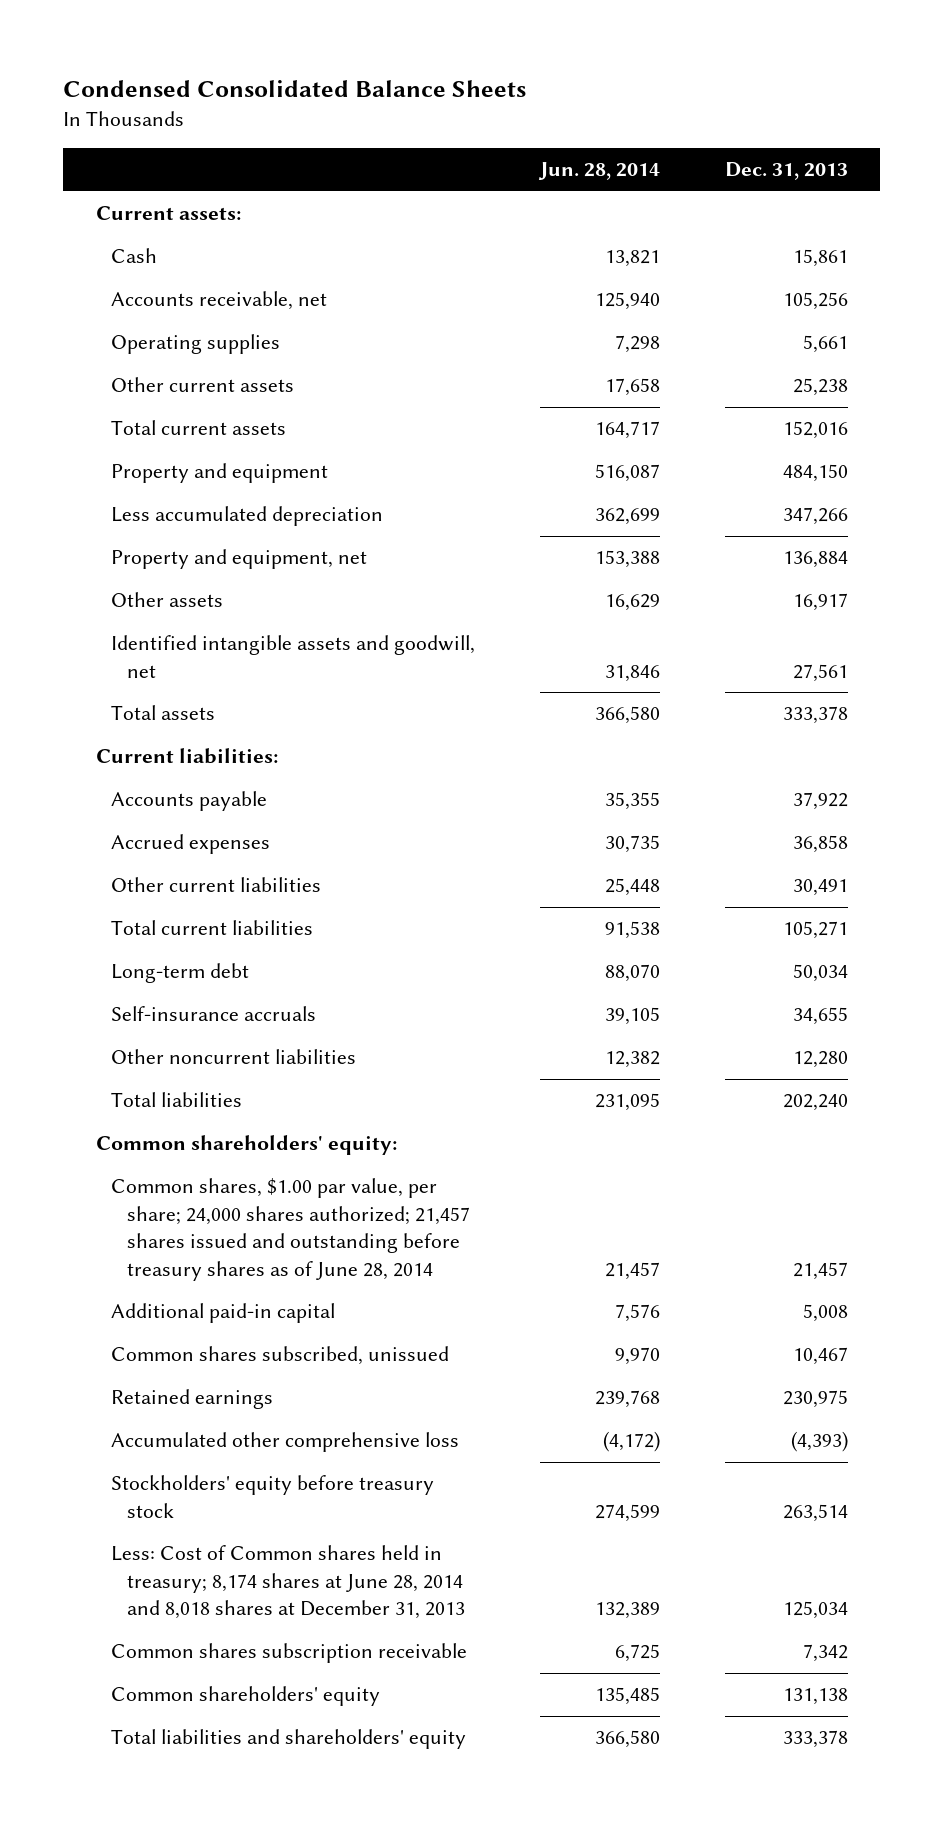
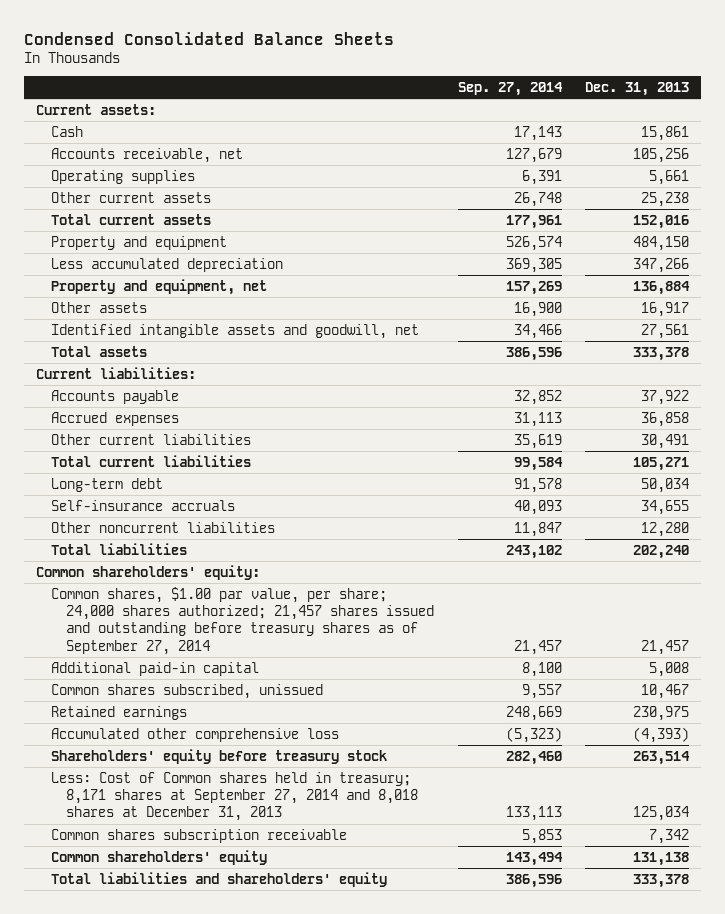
- | Jun. 28, 2014 | Dec. 31, 2013
+ | Sep. 27, 2014 | Dec. 31, 2013
- Common shares, $1.00 par value, per share; 24,000 shares authorized; 21,457 shares issued and outstanding before treasury shares as of June 28, 2014 | 21,457 | 21,457
+ Common shares, $1.00 par value, per share; 24,000 shares authorized; 21,457 shares issued and outstanding before treasury shares as of September 27, 2014 | 21,457 | 21,457
- Stockholders' equity before treasury stock | 274,599 | 263,514
- Less: Cost of Common shares held in treasury; 8,174 shares at June 28, 2014 and 8,018 shares at December 31, 2013 | 132,389 | 125,034
+ Shareholders' equity before treasury stock | 282,460 | 263,514
+ Less: Cost of Common shares held in treasury; 8,171 shares at September 27, 2014 and 8,018 shares at December 31, 2013 | 133,113 | 125,034

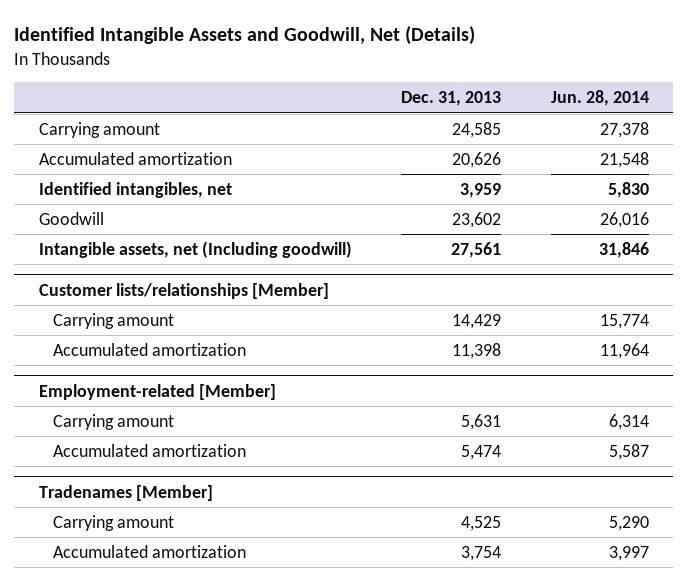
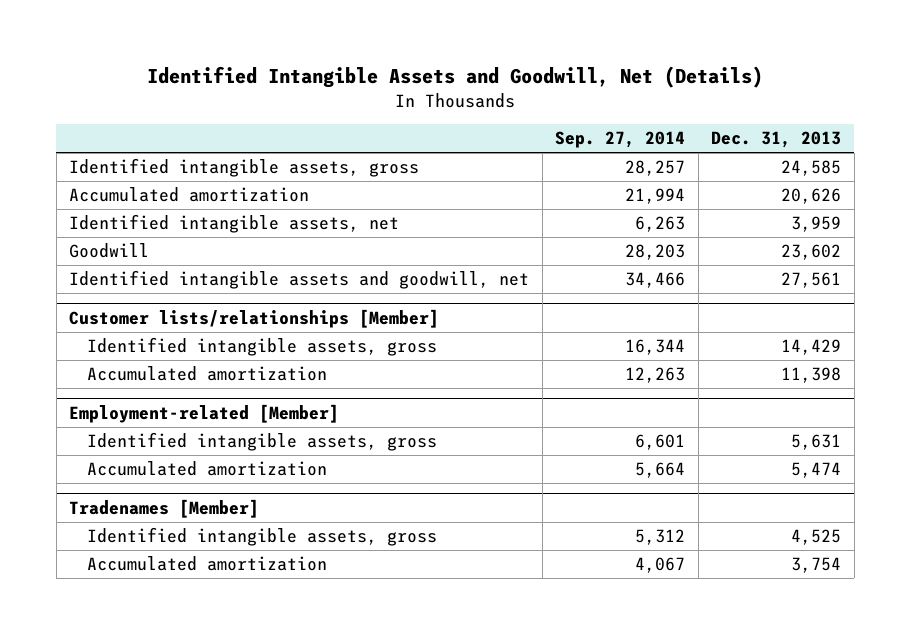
- | Dec. 31, 2013 | Jun. 28, 2014
+ | Sep. 27, 2014 | Dec. 31, 2013
- Carrying amount | 24,585 | 27,378
+ Identified intangible assets, gross | 28,257 | 24,585
- Identified intangibles, net | 3,959 | 5,830
+ Identified intangible assets, net | 6,263 | 3,959
- Intangible assets, net (Including goodwill) | 27,561 | 31,846
+ Identified intangible assets and goodwill, net | 34,466 | 27,561
@ Customer lists/relationships [Member]
- Carrying amount | 14,429 | 15,774
+ Identified intangible assets, gross | 16,344 | 14,429
@ Employment-related [Member]
- Carrying amount | 5,631 | 6,314
+ Identified intangible assets, gross | 6,601 | 5,631
@ Tradenames [Member]
- Carrying amount | 4,525 | 5,290
+ Identified intangible assets, gross | 5,312 | 4,525

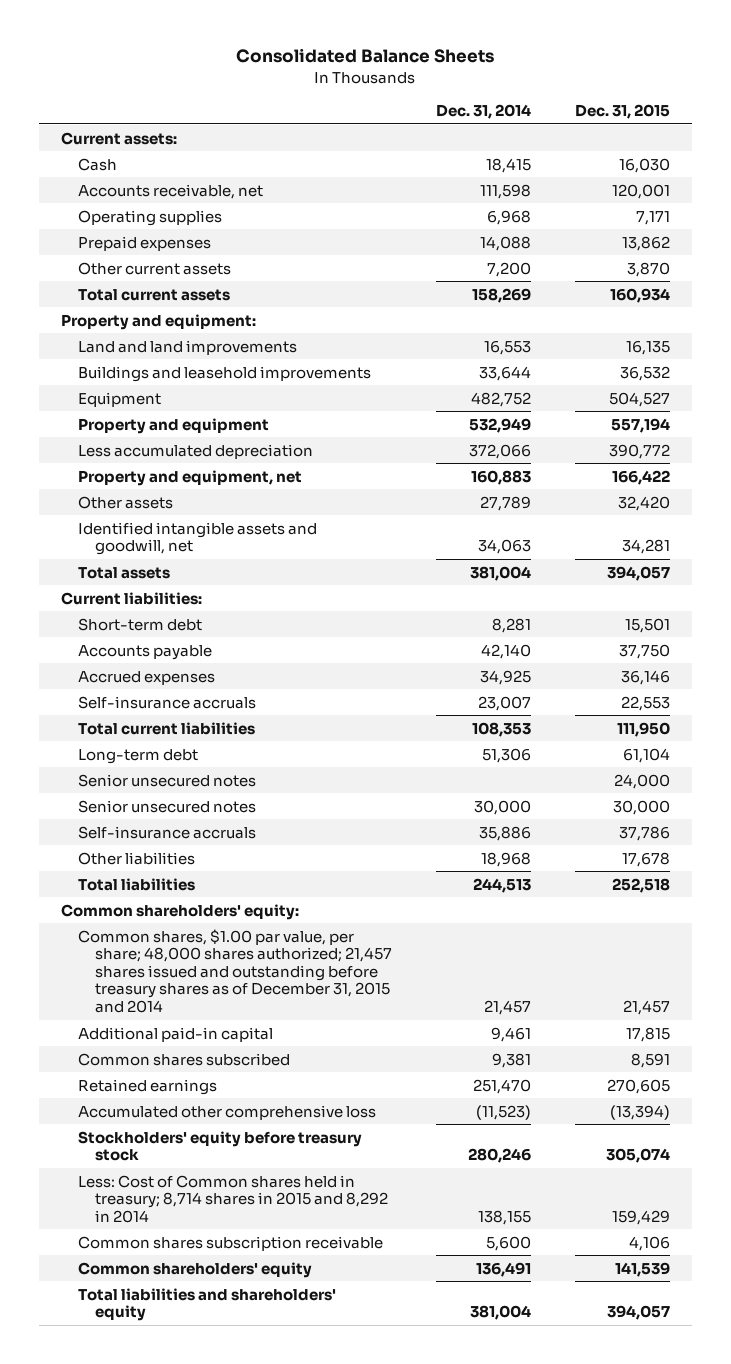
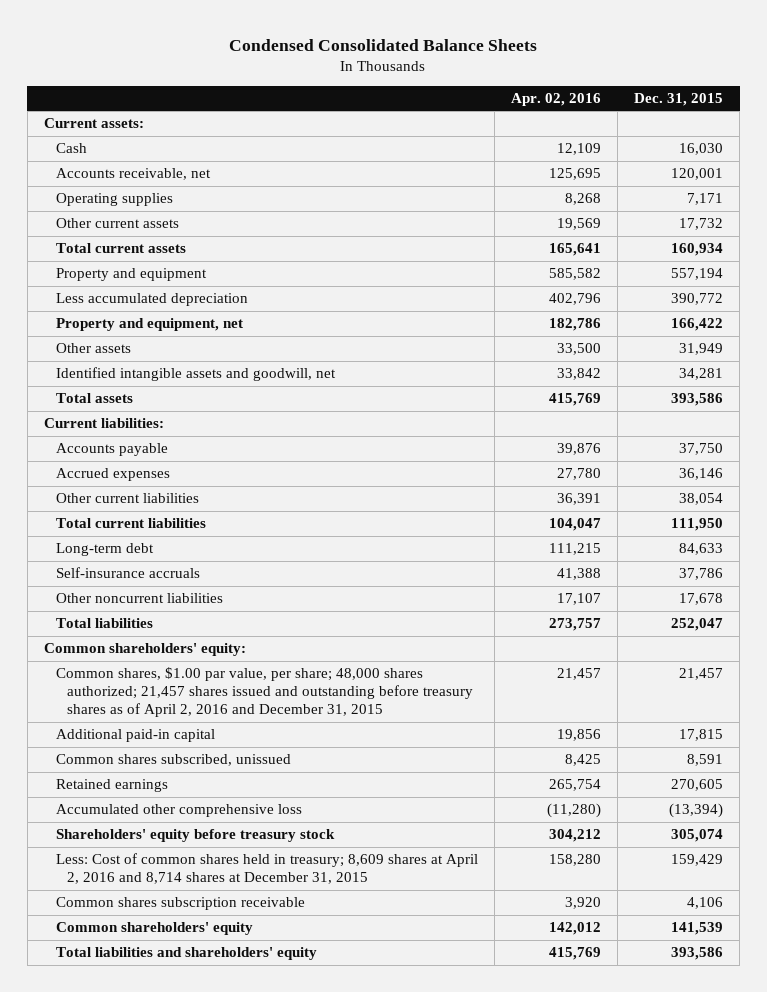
- Consolidated Balance Sheets
+ Condensed Consolidated Balance Sheets
- | Dec. 31, 2014 | Dec. 31, 2015
+ | Apr. 02, 2016 | Dec. 31, 2015
- Prepaid expenses | 14,088 | 13,862
- Other current assets | 7,200 | 3,870
+ Other current assets | 19,569 | 17,732
- Property and equipment:
- Land and land improvements | 16,553 | 16,135
- Buildings and leasehold improvements | 33,644 | 36,532
- Equipment | 482,752 | 504,527
- Other assets | 27,789 | 32,420
+ Other assets | 33,500 | 31,949
- Total assets | 381,004 | 394,057
+ Total assets | 415,769 | 393,586
- Short-term debt | 8,281 | 15,501
- Self-insurance accruals | 23,007 | 22,553
+ Other current liabilities | 36,391 | 38,054
- Long-term debt | 51,306 | 61,104
- Senior unsecured notes | | 24,000
- Senior unsecured notes | 30,000 | 30,000
+ Long-term debt | 111,215 | 84,633
- Other liabilities | 18,968 | 17,678
- Total liabilities | 244,513 | 252,518
+ Other noncurrent liabilities | 17,107 | 17,678
+ Total liabilities | 273,757 | 252,047
- Common shares, $1.00 par value, per share; 48,000 shares authorized; 21,457 shares issued and outstanding before treasury shares as of December 31, 2015 and 2014 | 21,457 | 21,457
+ Common shares, $1.00 par value, per share; 48,000 shares authorized; 21,457 shares issued and outstanding before treasury shares as of April 2, 2016 and December 31, 2015 | 21,457 | 21,457
- Common shares subscribed | 9,381 | 8,591
+ Common shares subscribed, unissued | 8,425 | 8,591
- Stockholders' equity before treasury stock | 280,246 | 305,074
- Less: Cost of Common shares held in treasury; 8,714 shares in 2015 and 8,292 in 2014 | 138,155 | 159,429
+ Shareholders' equity before treasury stock | 304,212 | 305,074
+ Less: Cost of common shares held in treasury; 8,609 shares at April 2, 2016 and 8,714 shares at December 31, 2015 | 158,280 | 159,429
- Total liabilities and shareholders' equity | 381,004 | 394,057
+ Total liabilities and shareholders' equity | 415,769 | 393,586

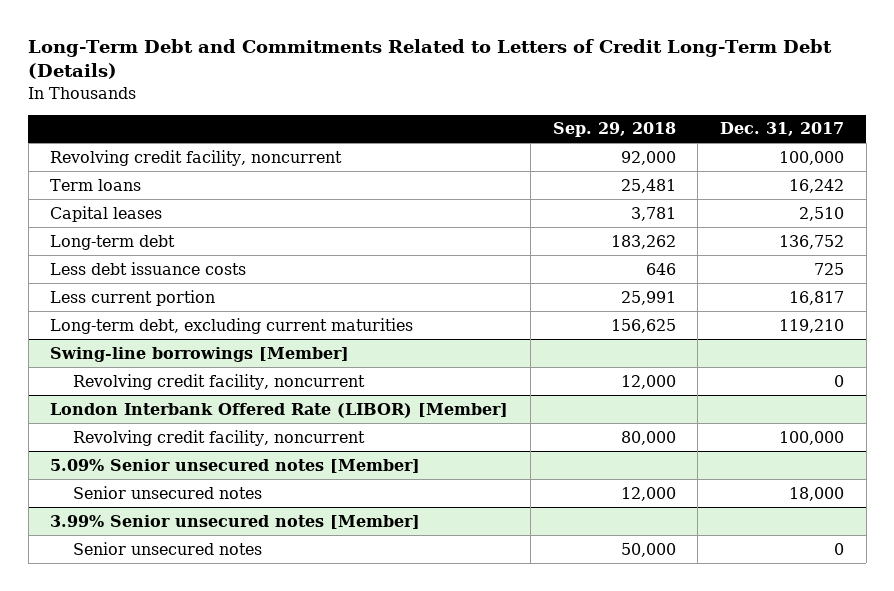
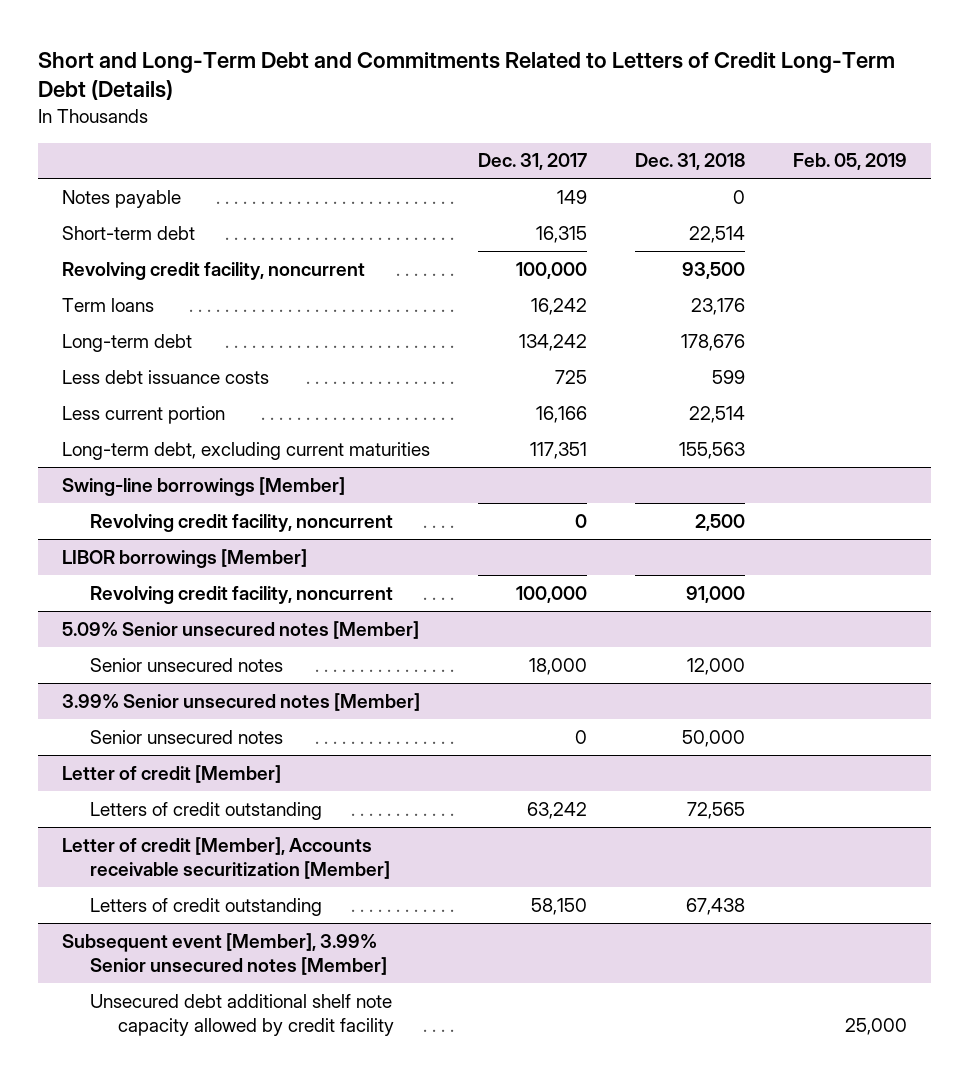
- Long-Term Debt and Commitments Related to Letters of Credit Long-Term Debt (Details)
+ Short and Long-Term Debt and Commitments Related to Letters of Credit Long-Term Debt (Details)
- | Sep. 29, 2018 | Dec. 31, 2017
+ | Dec. 31, 2017 | Dec. 31, 2018 | Feb. 05, 2019
+ Notes payable | 149 | 0 |
+ Short-term debt | 16,315 | 22,514 |
- Capital leases | 3,781 | 2,510
- Long-term debt | 183,262 | 136,752
+ Long-term debt | 134,242 | 178,676 |
- Less current portion | 25,991 | 16,817
- Long-term debt, excluding current maturities | 156,625 | 119,210
+ Less current portion | 16,166 | 22,514 |
+ Long-term debt, excluding current maturities | 117,351 | 155,563 |
- London Interbank Offered Rate (LIBOR) [Member]
+ LIBOR borrowings [Member]
+ Letter of credit [Member]
+ Letters of credit outstanding | 63,242 | 72,565 |
+ Letter of credit [Member], Accounts receivable securitization [Member]
+ Letters of credit outstanding | 58,150 | 67,438 |
+ Subsequent event [Member], 3.99% Senior unsecured notes [Member]
+ Unsecured debt additional shelf note capacity allowed by credit facility | | | 25,000

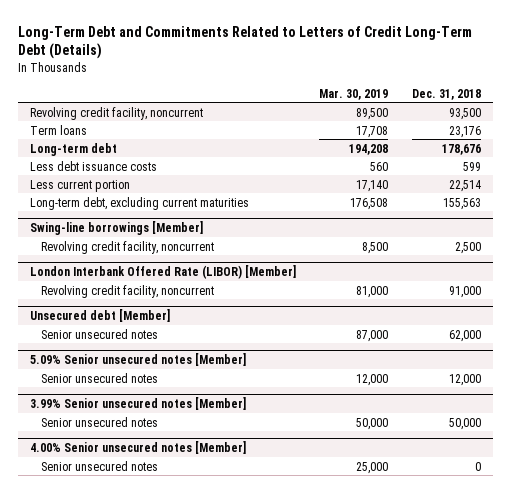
- Short and Long-Term Debt and Commitments Related to Letters of Credit Long-Term Debt (Details)
+ Long-Term Debt and Commitments Related to Letters of Credit Long-Term Debt (Details)
- | Dec. 31, 2017 | Dec. 31, 2018 | Feb. 05, 2019
+ | Mar. 30, 2019 | Dec. 31, 2018
- Notes payable | 149 | 0 |
- Short-term debt | 16,315 | 22,514 |
- LIBOR borrowings [Member]
+ London Interbank Offered Rate (LIBOR) [Member]
+ Unsecured debt [Member]
+ Senior unsecured notes | 87,000 | 62,000
- Letter of credit [Member]
- Letters of credit outstanding | 63,242 | 72,565 |
- Letter of credit [Member], Accounts receivable securitization [Member]
- Letters of credit outstanding | 58,150 | 67,438 |
- Subsequent event [Member], 3.99% Senior unsecured notes [Member]
- Unsecured debt additional shelf note capacity allowed by credit facility | | | 25,000
+ 4.00% Senior unsecured notes [Member]
+ Senior unsecured notes | 25,000 | 0

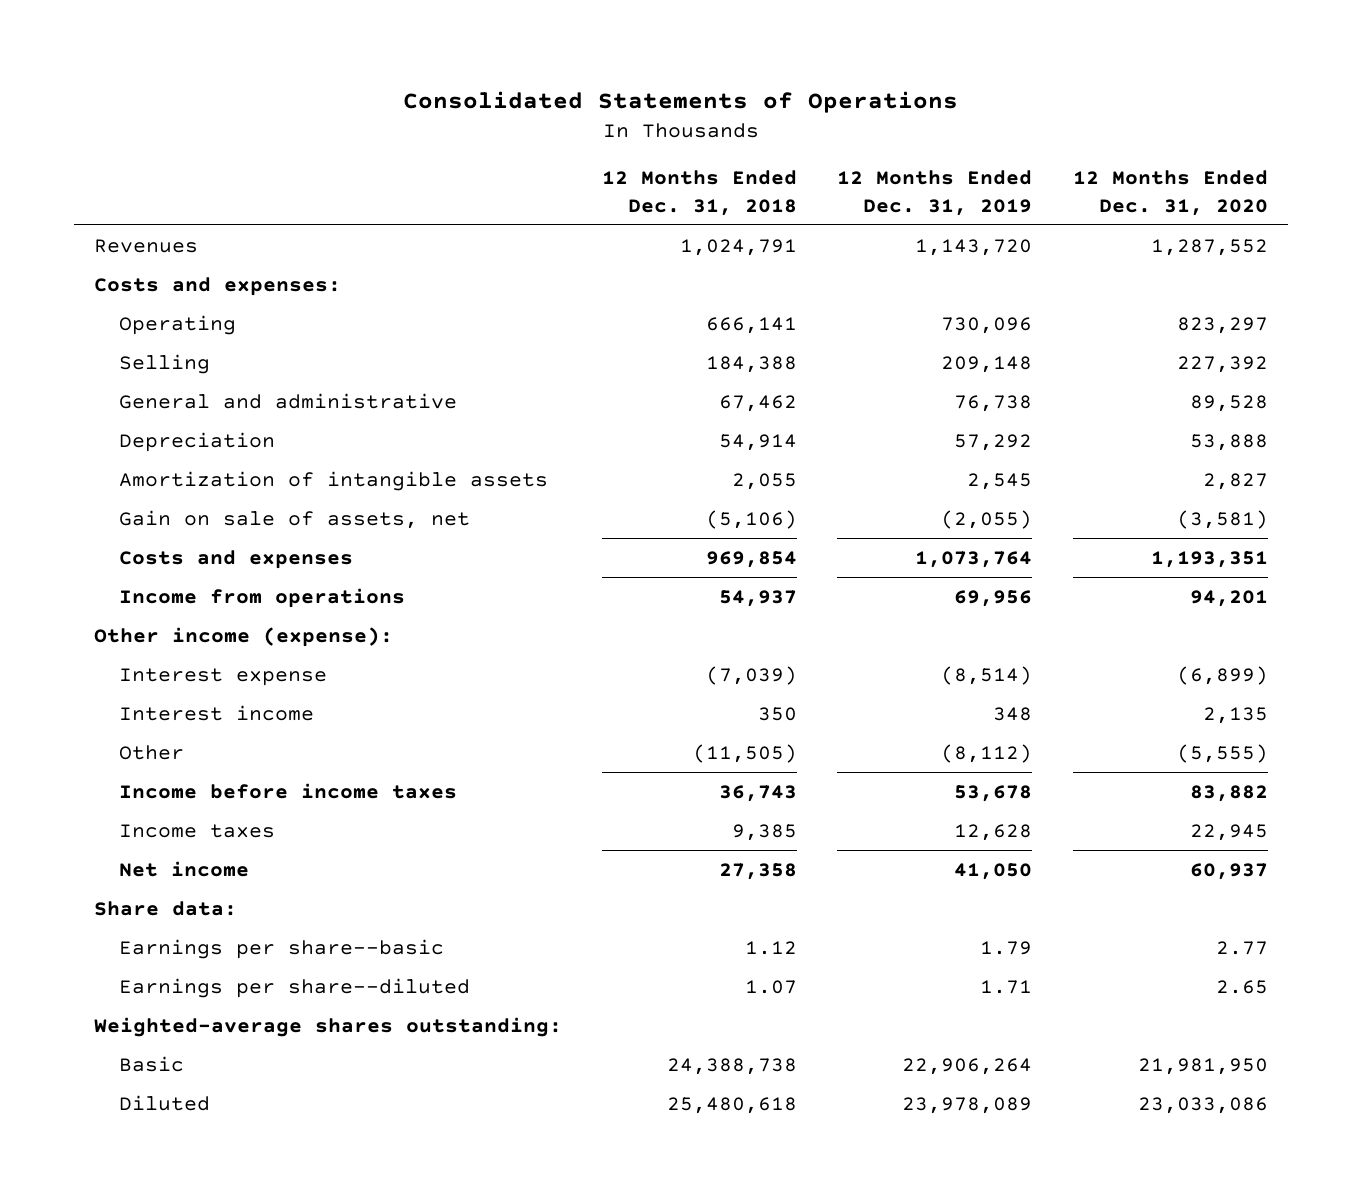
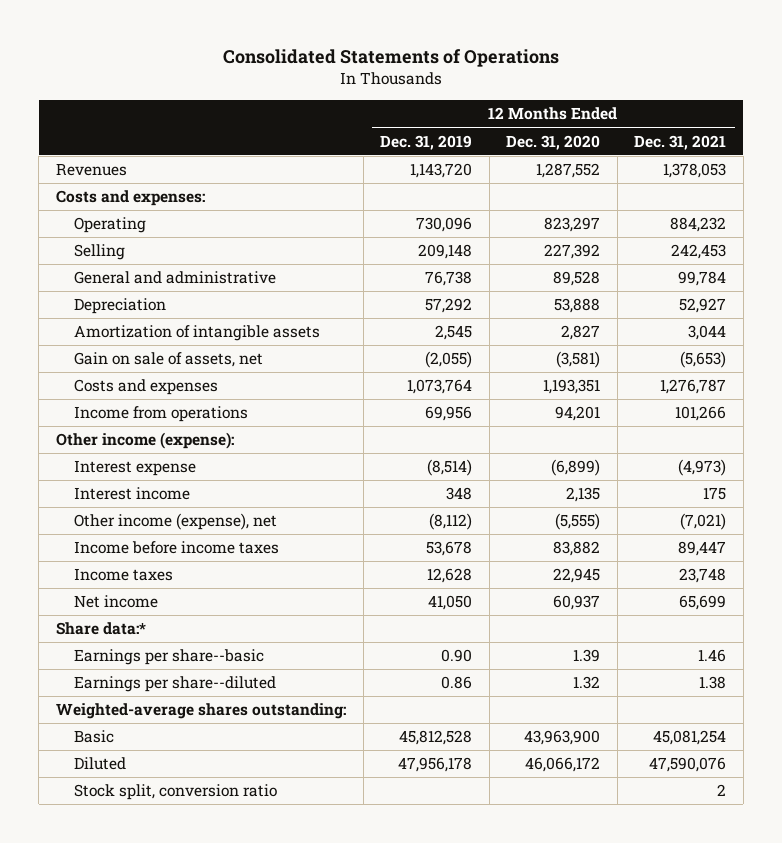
- | 12 Months Ended Dec. 31, 2018 | 12 Months Ended Dec. 31, 2019 | 12 Months Ended Dec. 31, 2020
+ | 12 Months Ended Dec. 31, 2019 | 12 Months Ended Dec. 31, 2020 | 12 Months Ended Dec. 31, 2021
- Other | (11,505) | (8,112) | (5,555)
+ Other income (expense), net | (8,112) | (5,555) | (7,021)
- Share data:
- Earnings per share--basic | 1.12 | 1.79 | 2.77
- Earnings per share--diluted | 1.07 | 1.71 | 2.65
+ Share data:*
+ Earnings per share--basic | 0.90 | 1.39 | 1.46
+ Earnings per share--diluted | 0.86 | 1.32 | 1.38
- Basic | 24,388,738 | 22,906,264 | 21,981,950
- Diluted | 25,480,618 | 23,978,089 | 23,033,086
+ Basic | 45,812,528 | 43,963,900 | 45,081,254
+ Diluted | 47,956,178 | 46,066,172 | 47,590,076
+ Stock split, conversion ratio | | | 2

